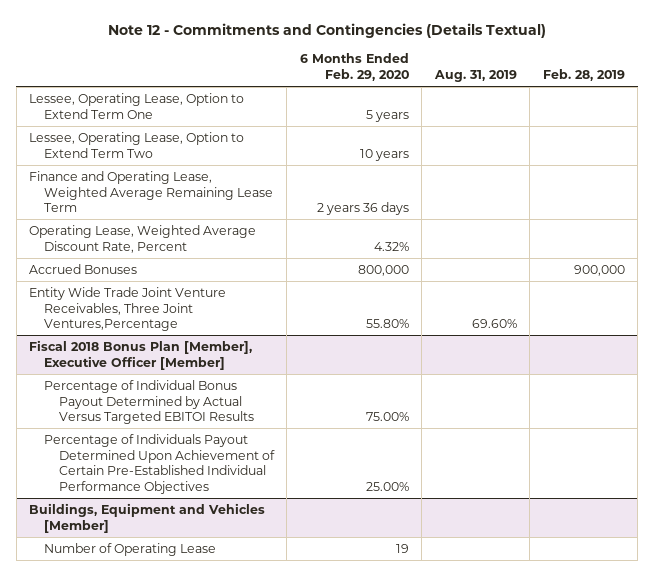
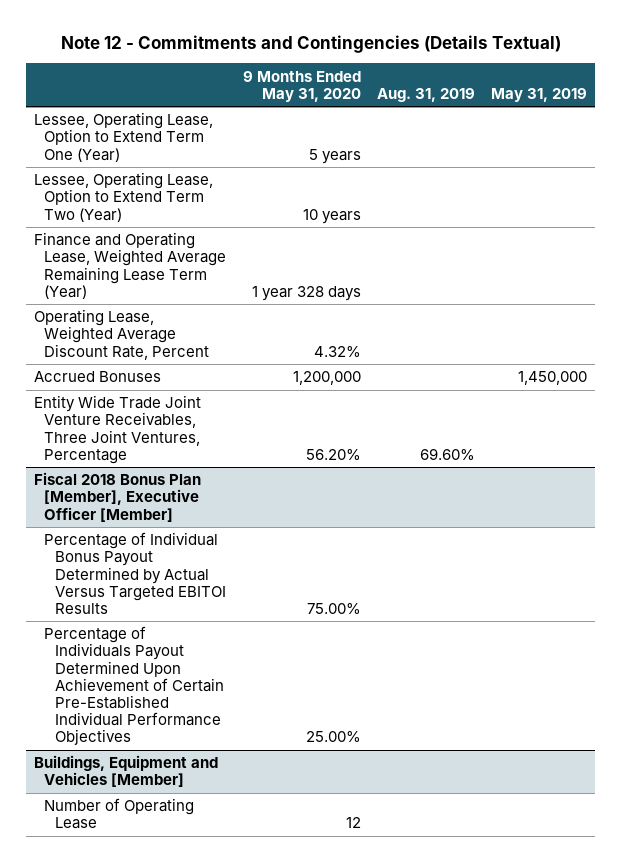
- | 6 Months Ended Feb. 29, 2020 | Aug. 31, 2019 | Feb. 28, 2019
+ | 9 Months Ended May 31, 2020 | Aug. 31, 2019 | May 31, 2019
- Lessee, Operating Lease, Option to Extend Term One | 5 years | |
- Lessee, Operating Lease, Option to Extend Term Two | 10 years | |
- Finance and Operating Lease, Weighted Average Remaining Lease Term | 2 years 36 days | |
+ Lessee, Operating Lease, Option to Extend Term One (Year) | 5 years | |
+ Lessee, Operating Lease, Option to Extend Term Two (Year) | 10 years | |
+ Finance and Operating Lease, Weighted Average Remaining Lease Term (Year) | 1 year 328 days | |
- Entity Wide Trade Joint Venture Receivables, Three Joint Ventures,Percentage | 55.80% | 69.60% |
+ Entity Wide Trade Joint Venture Receivables, Three Joint Ventures, Percentage | 56.20% | 69.60% |

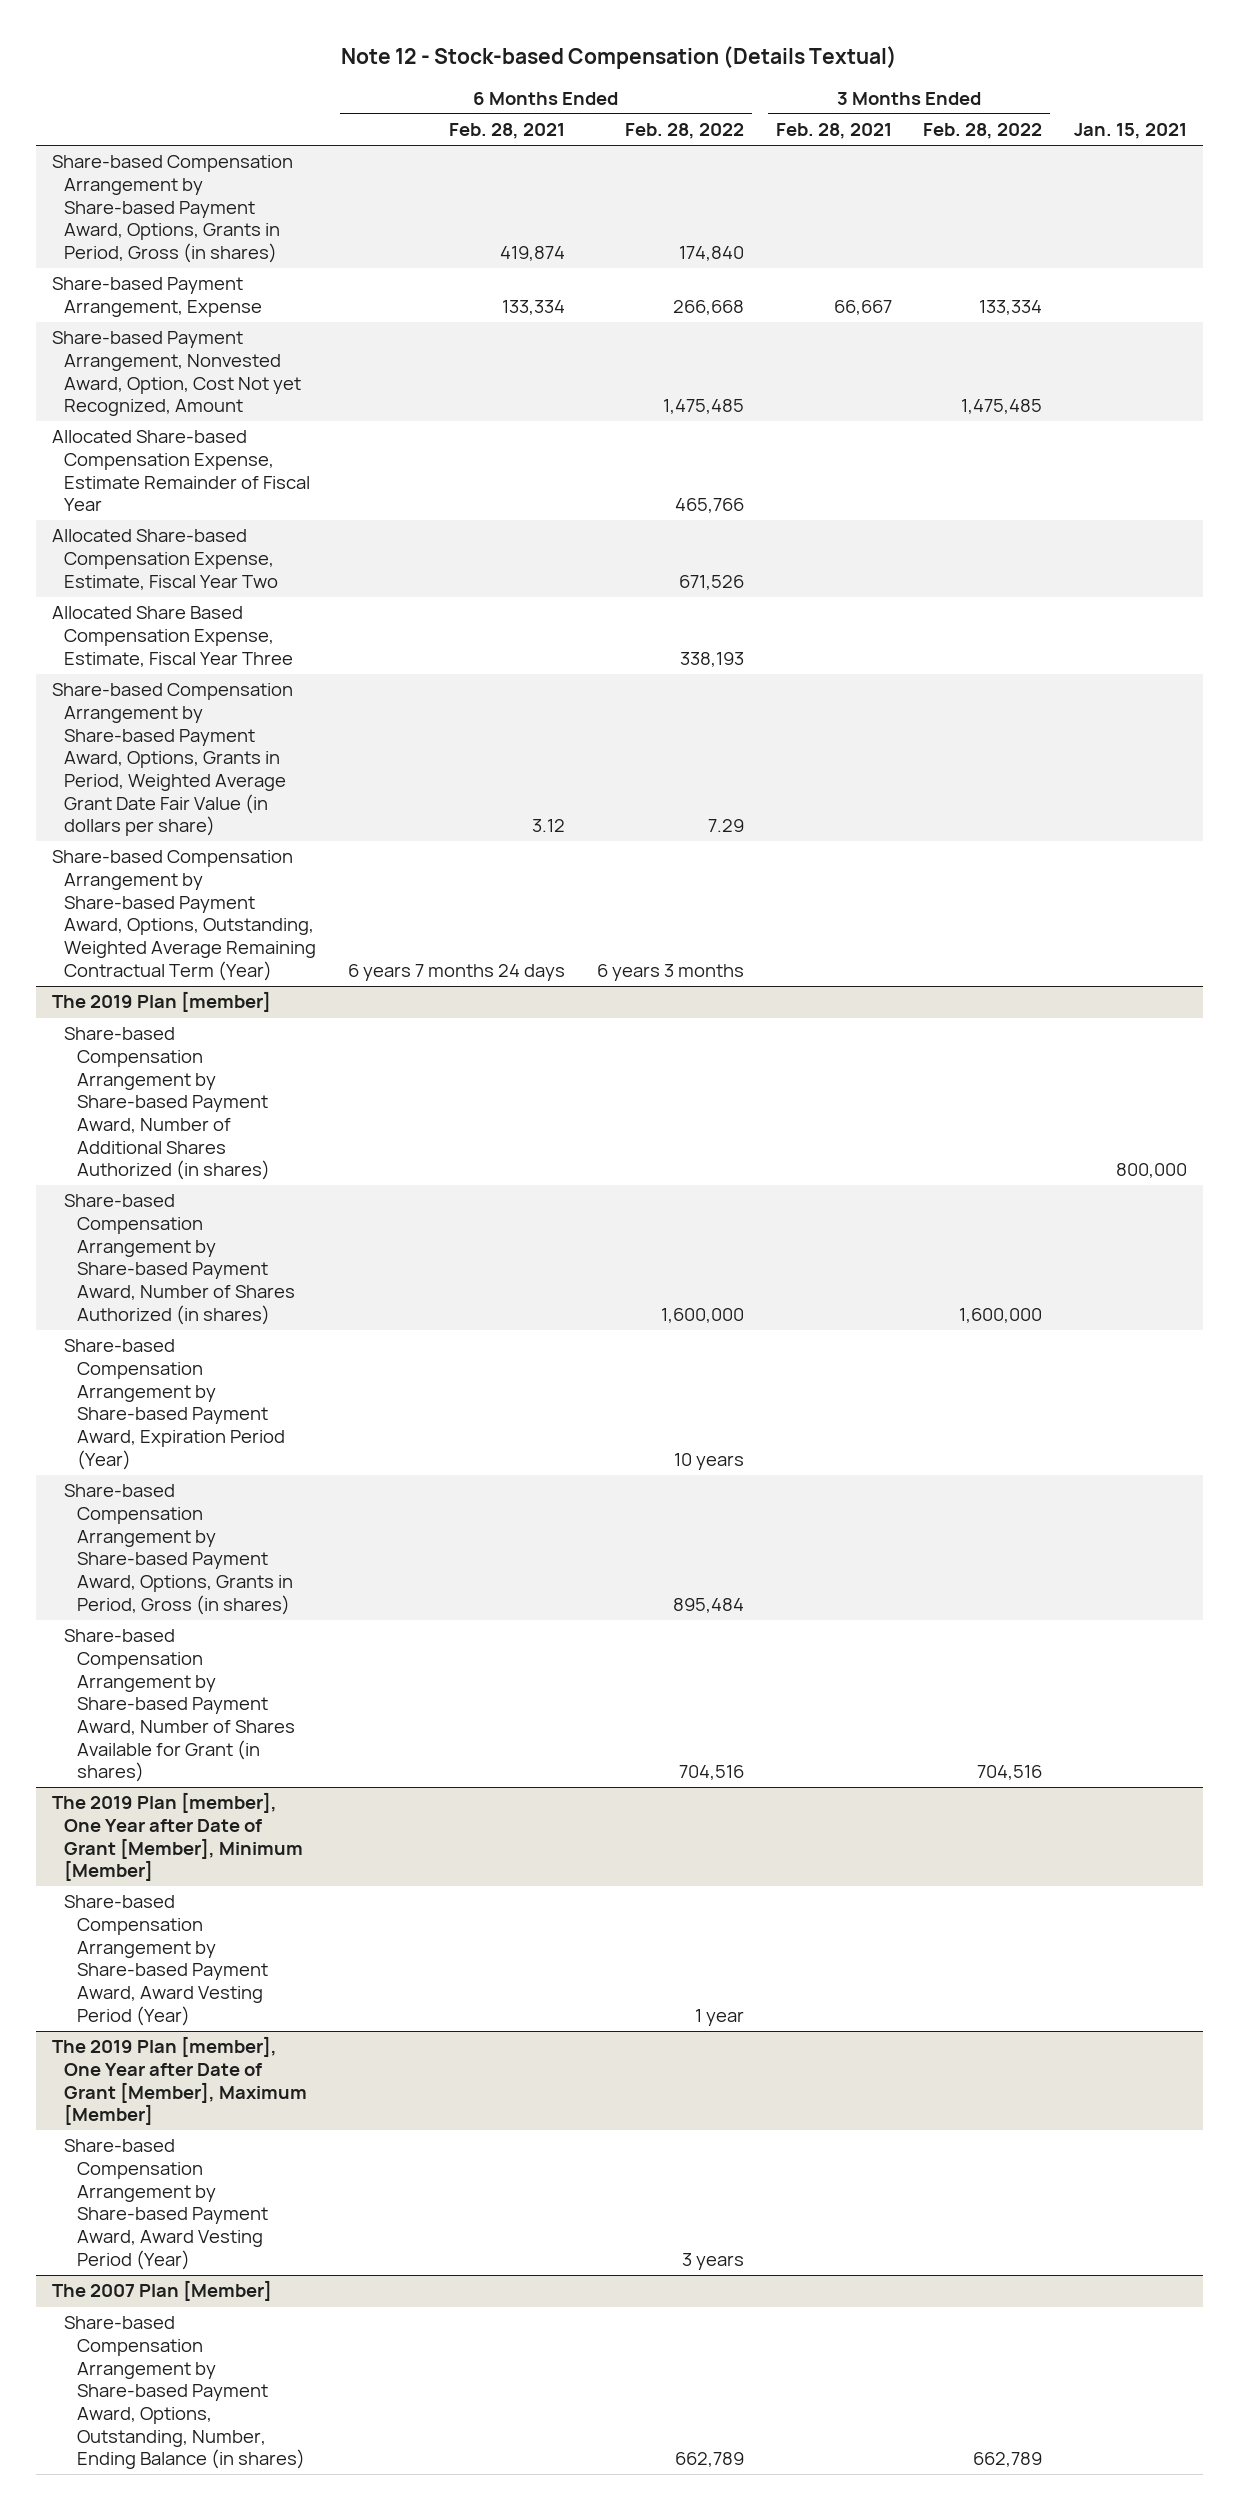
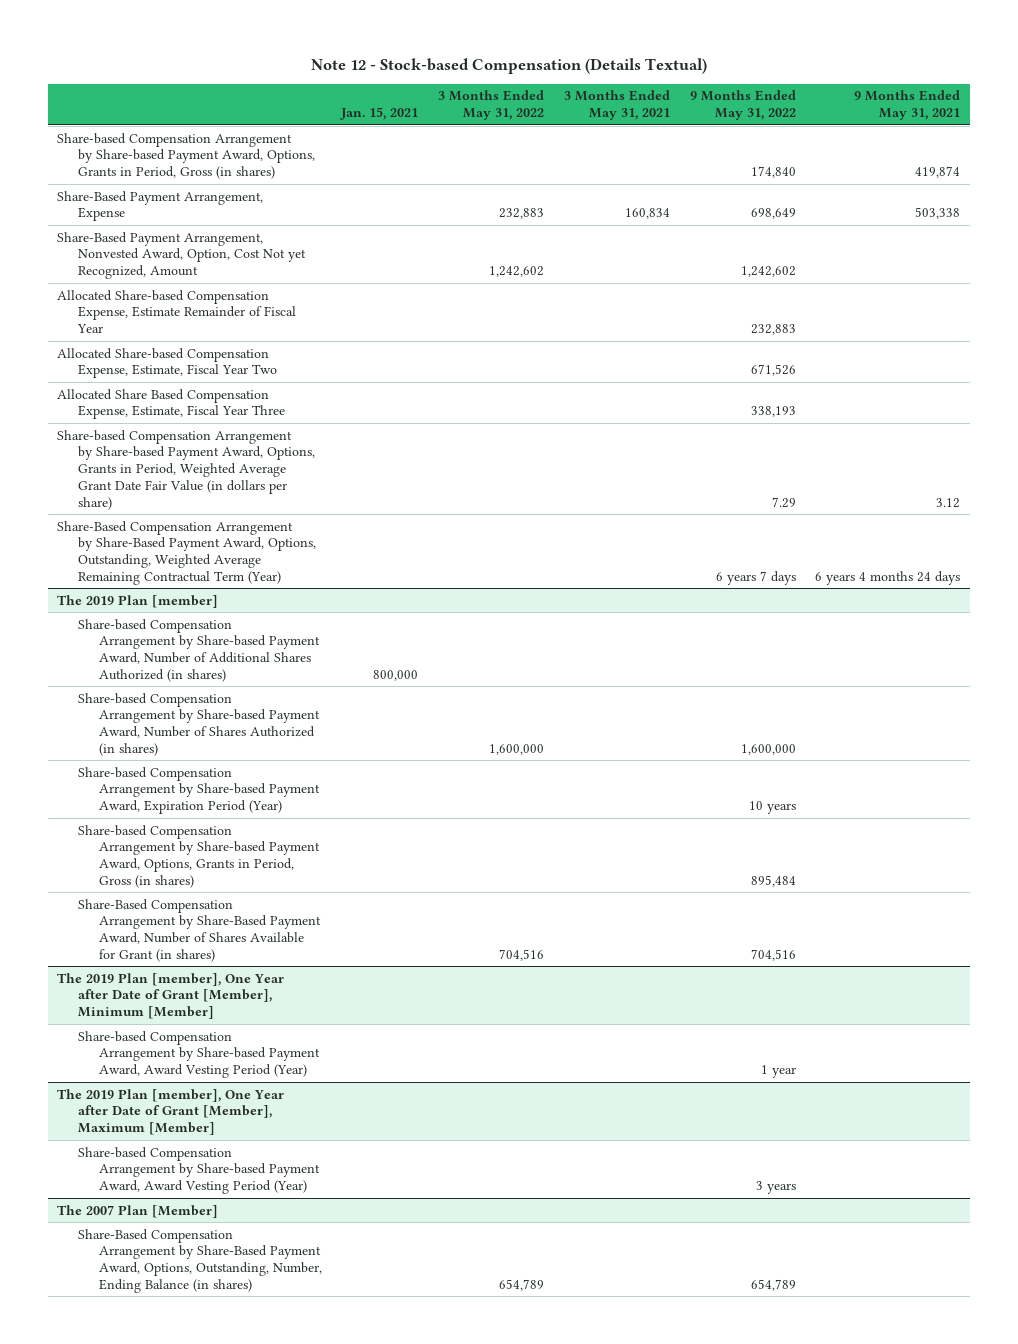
- | 6 Months Ended Feb. 28, 2021 | 6 Months Ended Feb. 28, 2022 | 3 Months Ended Feb. 28, 2021 | 3 Months Ended Feb. 28, 2022 | Jan. 15, 2021
+ | Jan. 15, 2021 | 3 Months Ended May 31, 2022 | 3 Months Ended May 31, 2021 | 9 Months Ended May 31, 2022 | 9 Months Ended May 31, 2021
- Share-based Payment Arrangement, Expense | 133,334 | 266,668 | 66,667 | 133,334 |
- Share-based Payment Arrangement, Nonvested Award, Option, Cost Not yet Recognized, Amount | | 1,475,485 | | 1,475,485 |
+ Share-Based Payment Arrangement, Expense | | 232,883 | 160,834 | 698,649 | 503,338
+ Share-Based Payment Arrangement, Nonvested Award, Option, Cost Not yet Recognized, Amount | | 1,242,602 | | 1,242,602 |
- Share-based Compensation Arrangement by Share-based Payment Award, Options, Outstanding, Weighted Average Remaining Contractual Term (Year) | 6 years 7 months 24 days | 6 years 3 months | | |
+ Share-Based Compensation Arrangement by Share-Based Payment Award, Options, Outstanding, Weighted Average Remaining Contractual Term (Year) | | | | 6 years 7 days | 6 years 4 months 24 days
@ The 2019 Plan [member]
- Share-based Compensation Arrangement by Share-based Payment Award, Number of Shares Available for Grant (in shares) | | 704,516 | | 704,516 |
+ Share-Based Compensation Arrangement by Share-Based Payment Award, Number of Shares Available for Grant (in shares) | | 704,516 | | 704,516 |
@ The 2007 Plan [Member]
- Share-based Compensation Arrangement by Share-based Payment Award, Options, Outstanding, Number, Ending Balance (in shares) | | 662,789 | | 662,789 |
+ Share-Based Compensation Arrangement by Share-Based Payment Award, Options, Outstanding, Number, Ending Balance (in shares) | | 654,789 | | 654,789 |

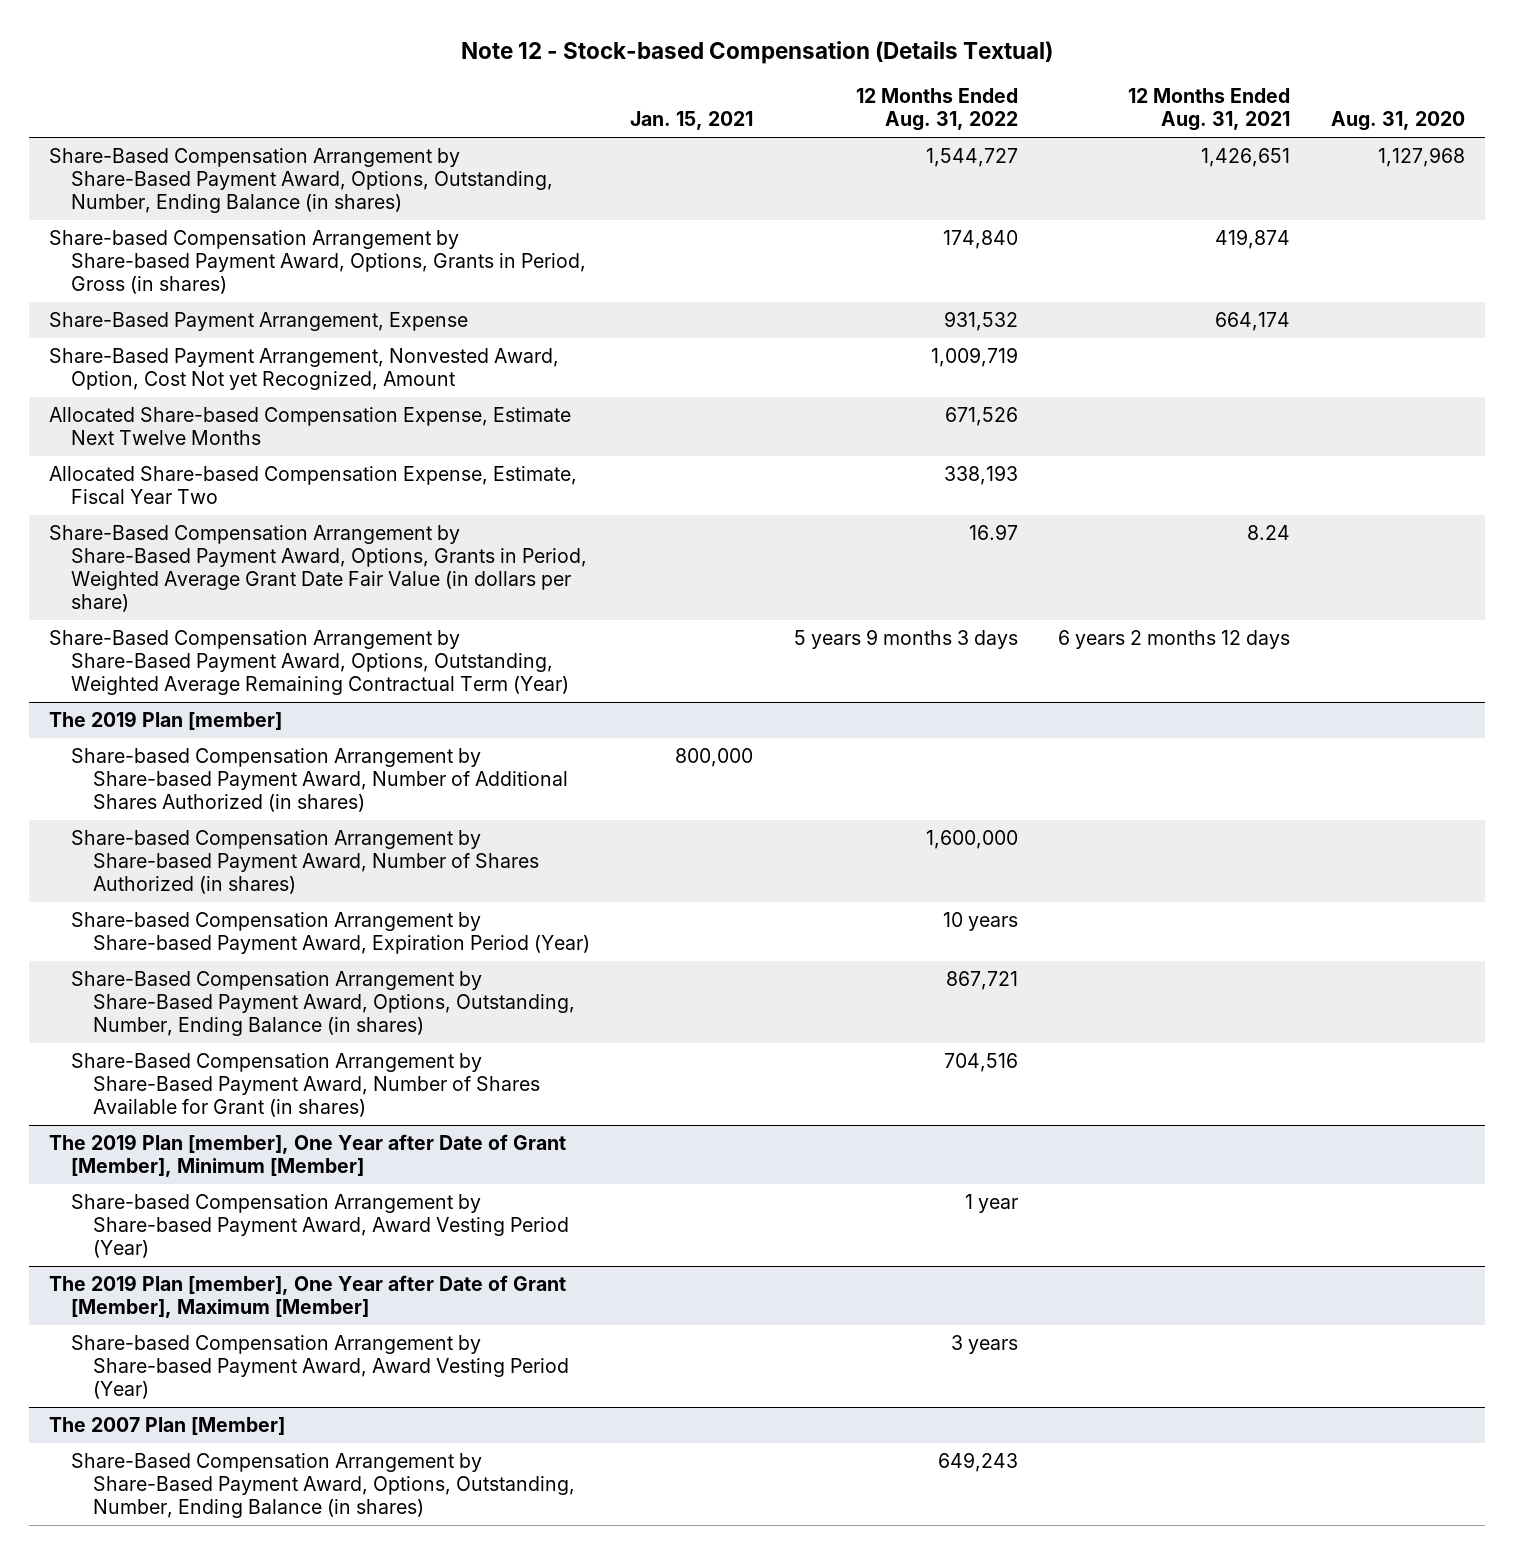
- | Jan. 15, 2021 | 3 Months Ended May 31, 2022 | 3 Months Ended May 31, 2021 | 9 Months Ended May 31, 2022 | 9 Months Ended May 31, 2021
+ | Jan. 15, 2021 | 12 Months Ended Aug. 31, 2022 | 12 Months Ended Aug. 31, 2021 | Aug. 31, 2020
+ Share-Based Compensation Arrangement by Share-Based Payment Award, Options, Outstanding, Number, Ending Balance (in shares) | | 1,544,727 | 1,426,651 | 1,127,968
- Allocated Share-based Compensation Expense, Estimate Remainder of Fiscal Year | | | | 232,883 |
+ Allocated Share-based Compensation Expense, Estimate Next Twelve Months | | 671,526 | |
- Allocated Share Based Compensation Expense, Estimate, Fiscal Year Three | | | | 338,193 |
- Share-based Compensation Arrangement by Share-based Payment Award, Options, Grants in Period, Weighted Average Grant Date Fair Value (in dollars per share) | | | | 7.29 | 3.12
+ Share-Based Compensation Arrangement by Share-Based Payment Award, Options, Grants in Period, Weighted Average Grant Date Fair Value (in dollars per share) | | 16.97 | 8.24 |
@ The 2019 Plan [member]
- Share-based Compensation Arrangement by Share-based Payment Award, Options, Grants in Period, Gross (in shares) | | | | 895,484 |
+ Share-Based Compensation Arrangement by Share-Based Payment Award, Options, Outstanding, Number, Ending Balance (in shares) | | 867,721 | |

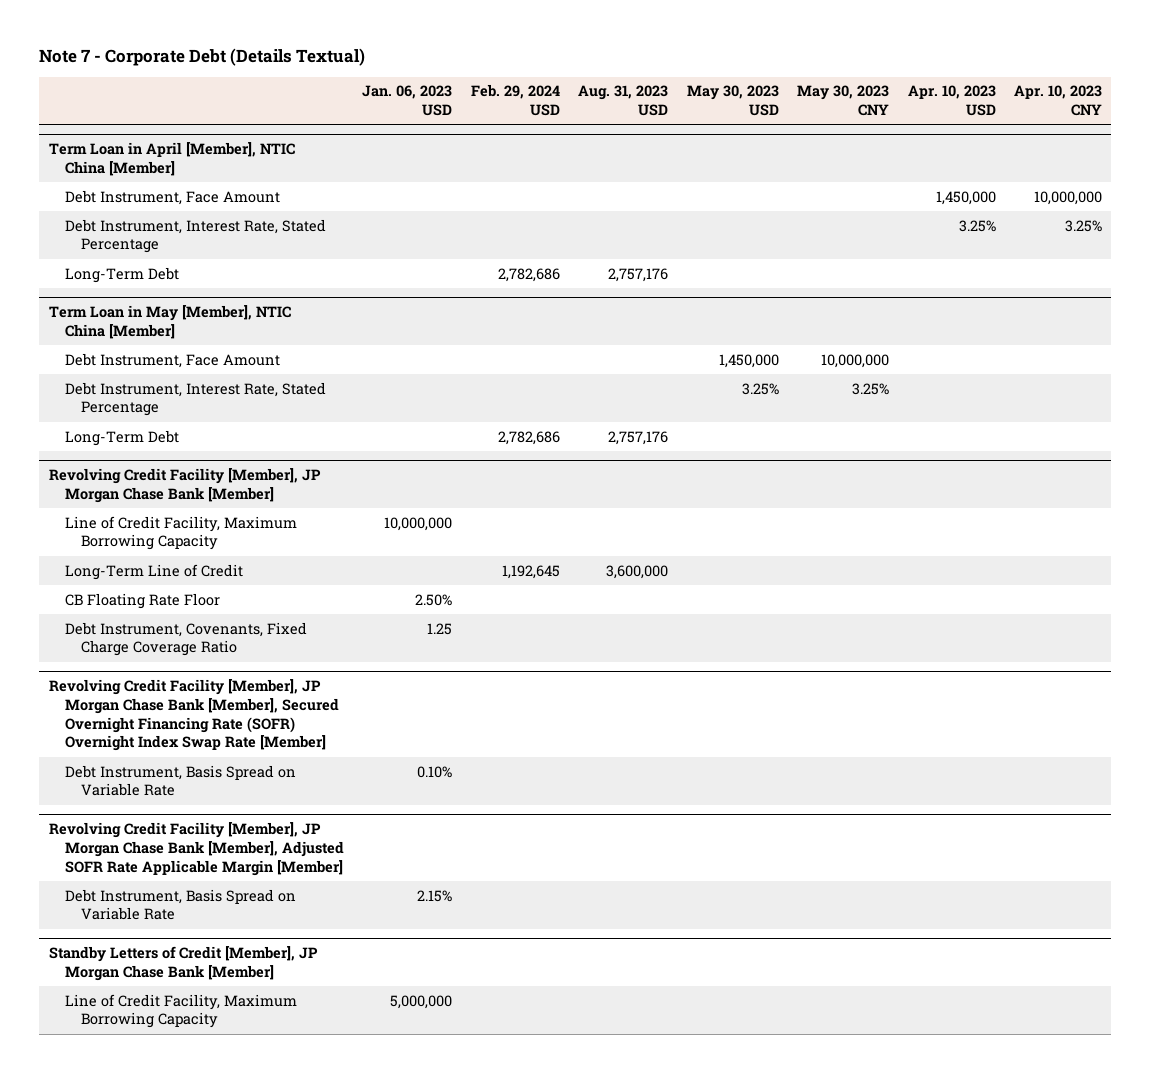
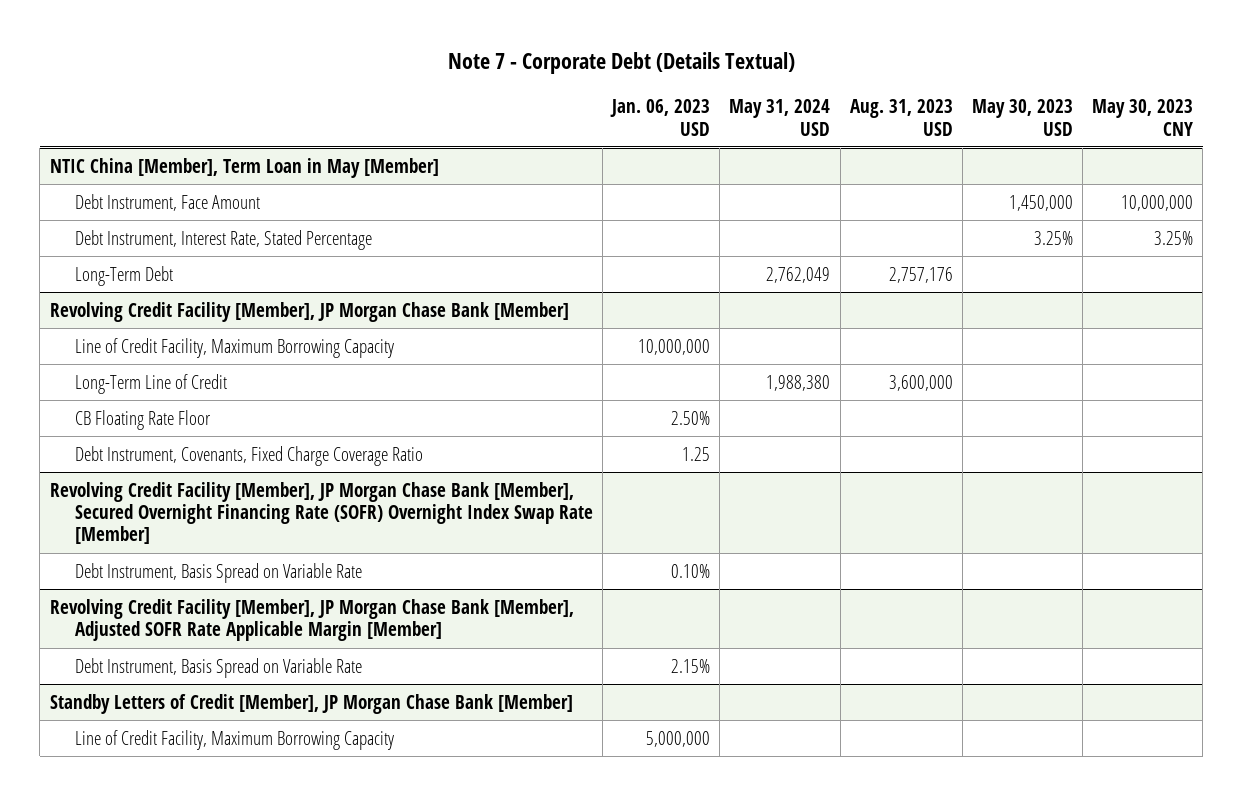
- | Jan. 06, 2023 USD | Feb. 29, 2024 USD | Aug. 31, 2023 USD | May 30, 2023 USD | May 30, 2023 CNY | Apr. 10, 2023 USD | Apr. 10, 2023 CNY
+ | Jan. 06, 2023 USD | May 31, 2024 USD | Aug. 31, 2023 USD | May 30, 2023 USD | May 30, 2023 CNY
- Term Loan in April [Member], NTIC China [Member]
- Debt Instrument, Face Amount | | | | | | 1,450,000 | 10,000,000
- Debt Instrument, Interest Rate, Stated Percentage | | | | | | 3.25% | 3.25%
- Long-Term Debt | | 2,782,686 | 2,757,176 | | | |
- Term Loan in May [Member], NTIC China [Member]
+ NTIC China [Member], Term Loan in May [Member]

